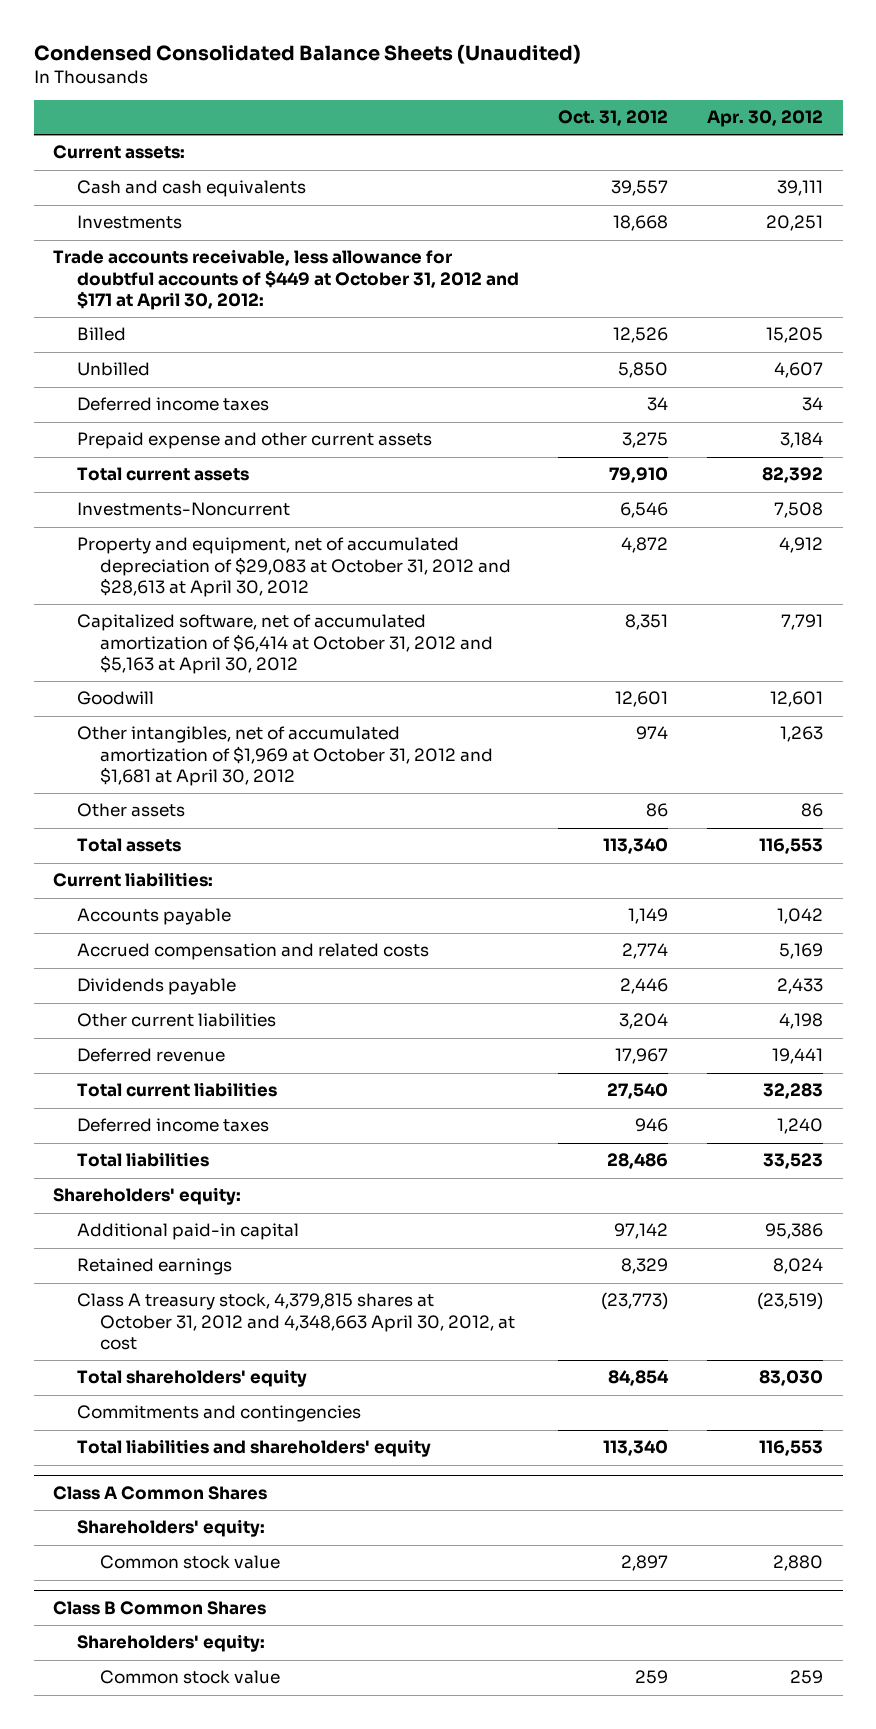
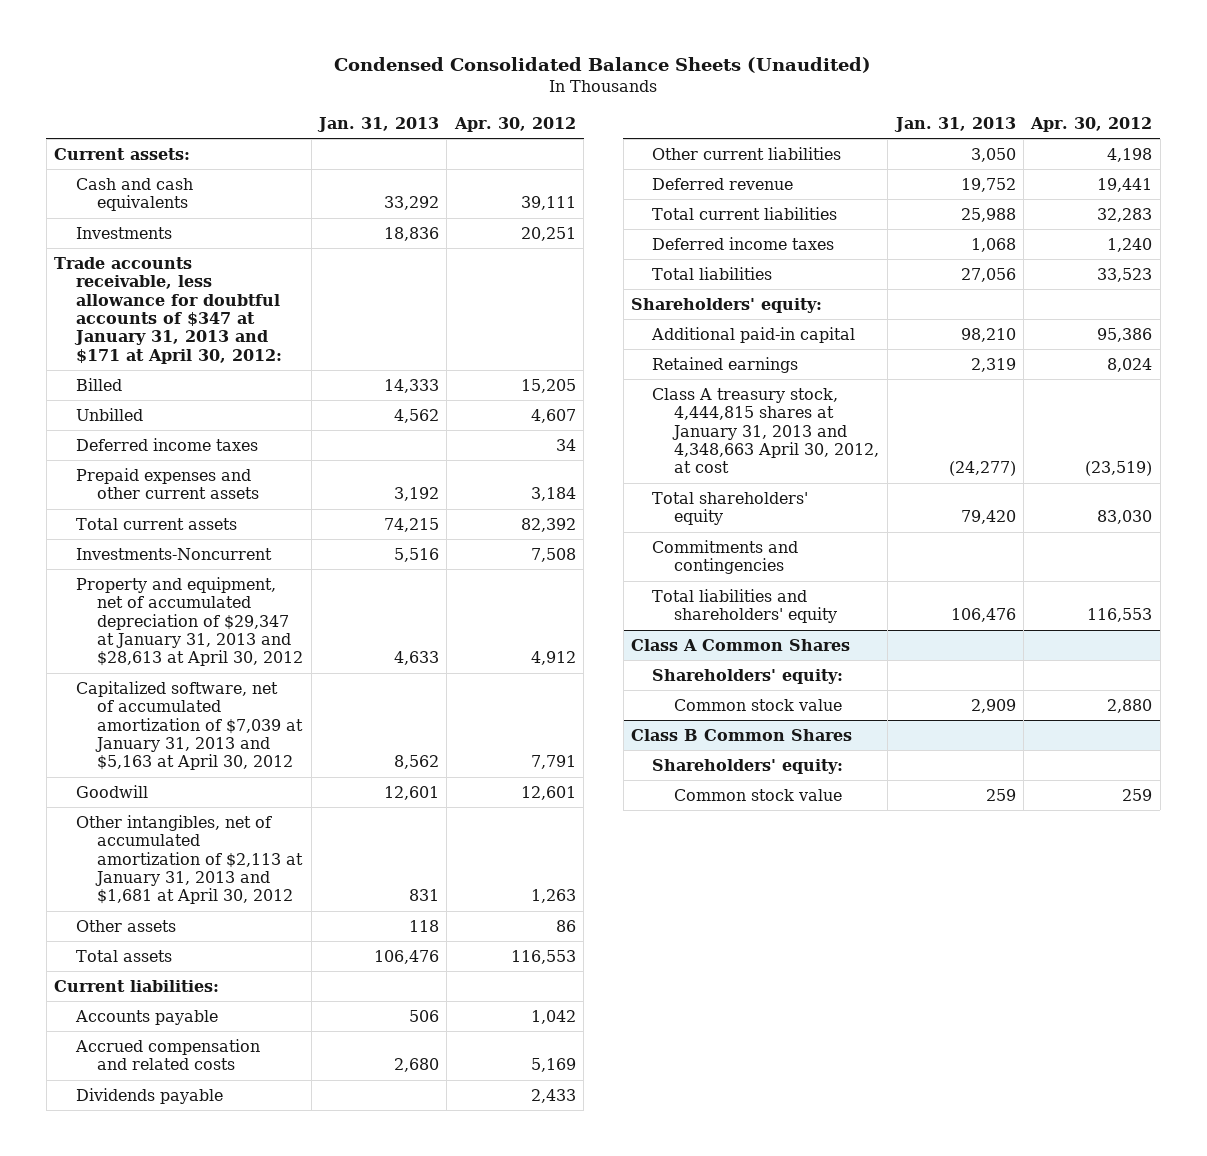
- | Oct. 31, 2012 | Apr. 30, 2012
+ | Jan. 31, 2013 | Apr. 30, 2012
- Trade accounts receivable, less allowance for doubtful accounts of $449 at October 31, 2012 and $171 at April 30, 2012:
+ Trade accounts receivable, less allowance for doubtful accounts of $347 at January 31, 2013 and $171 at April 30, 2012:
- Prepaid expense and other current assets | 3,275 | 3,184
+ Prepaid expenses and other current assets | 3,192 | 3,184
- Property and equipment, net of accumulated depreciation of $29,083 at October 31, 2012 and $28,613 at April 30, 2012 | 4,872 | 4,912
- Capitalized software, net of accumulated amortization of $6,414 at October 31, 2012 and $5,163 at April 30, 2012 | 8,351 | 7,791
+ Property and equipment, net of accumulated depreciation of $29,347 at January 31, 2013 and $28,613 at April 30, 2012 | 4,633 | 4,912
+ Capitalized software, net of accumulated amortization of $7,039 at January 31, 2013 and $5,163 at April 30, 2012 | 8,562 | 7,791
- Other intangibles, net of accumulated amortization of $1,969 at October 31, 2012 and $1,681 at April 30, 2012 | 974 | 1,263
+ Other intangibles, net of accumulated amortization of $2,113 at January 31, 2013 and $1,681 at April 30, 2012 | 831 | 1,263
- Class A treasury stock, 4,379,815 shares at October 31, 2012 and 4,348,663 April 30, 2012, at cost | (23,773) | (23,519)
+ Class A treasury stock, 4,444,815 shares at January 31, 2013 and 4,348,663 April 30, 2012, at cost | (24,277) | (23,519)

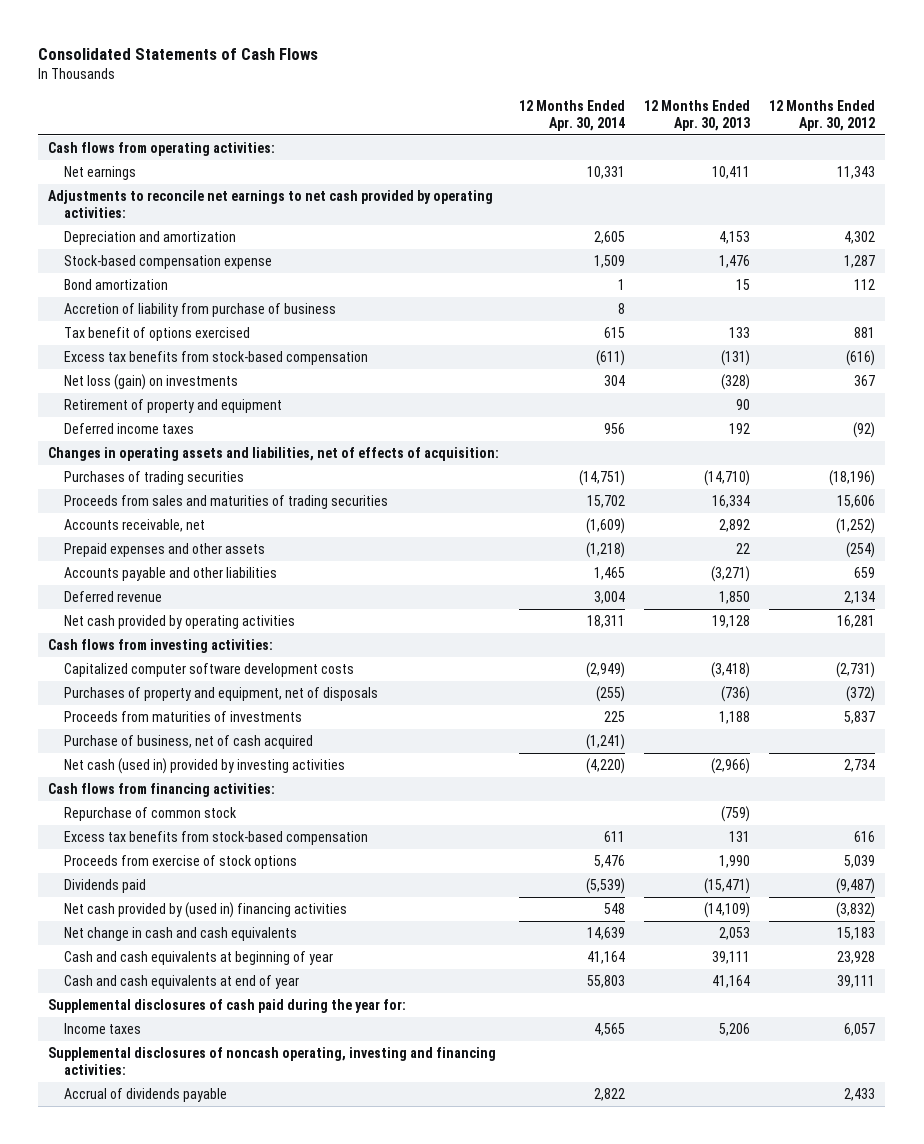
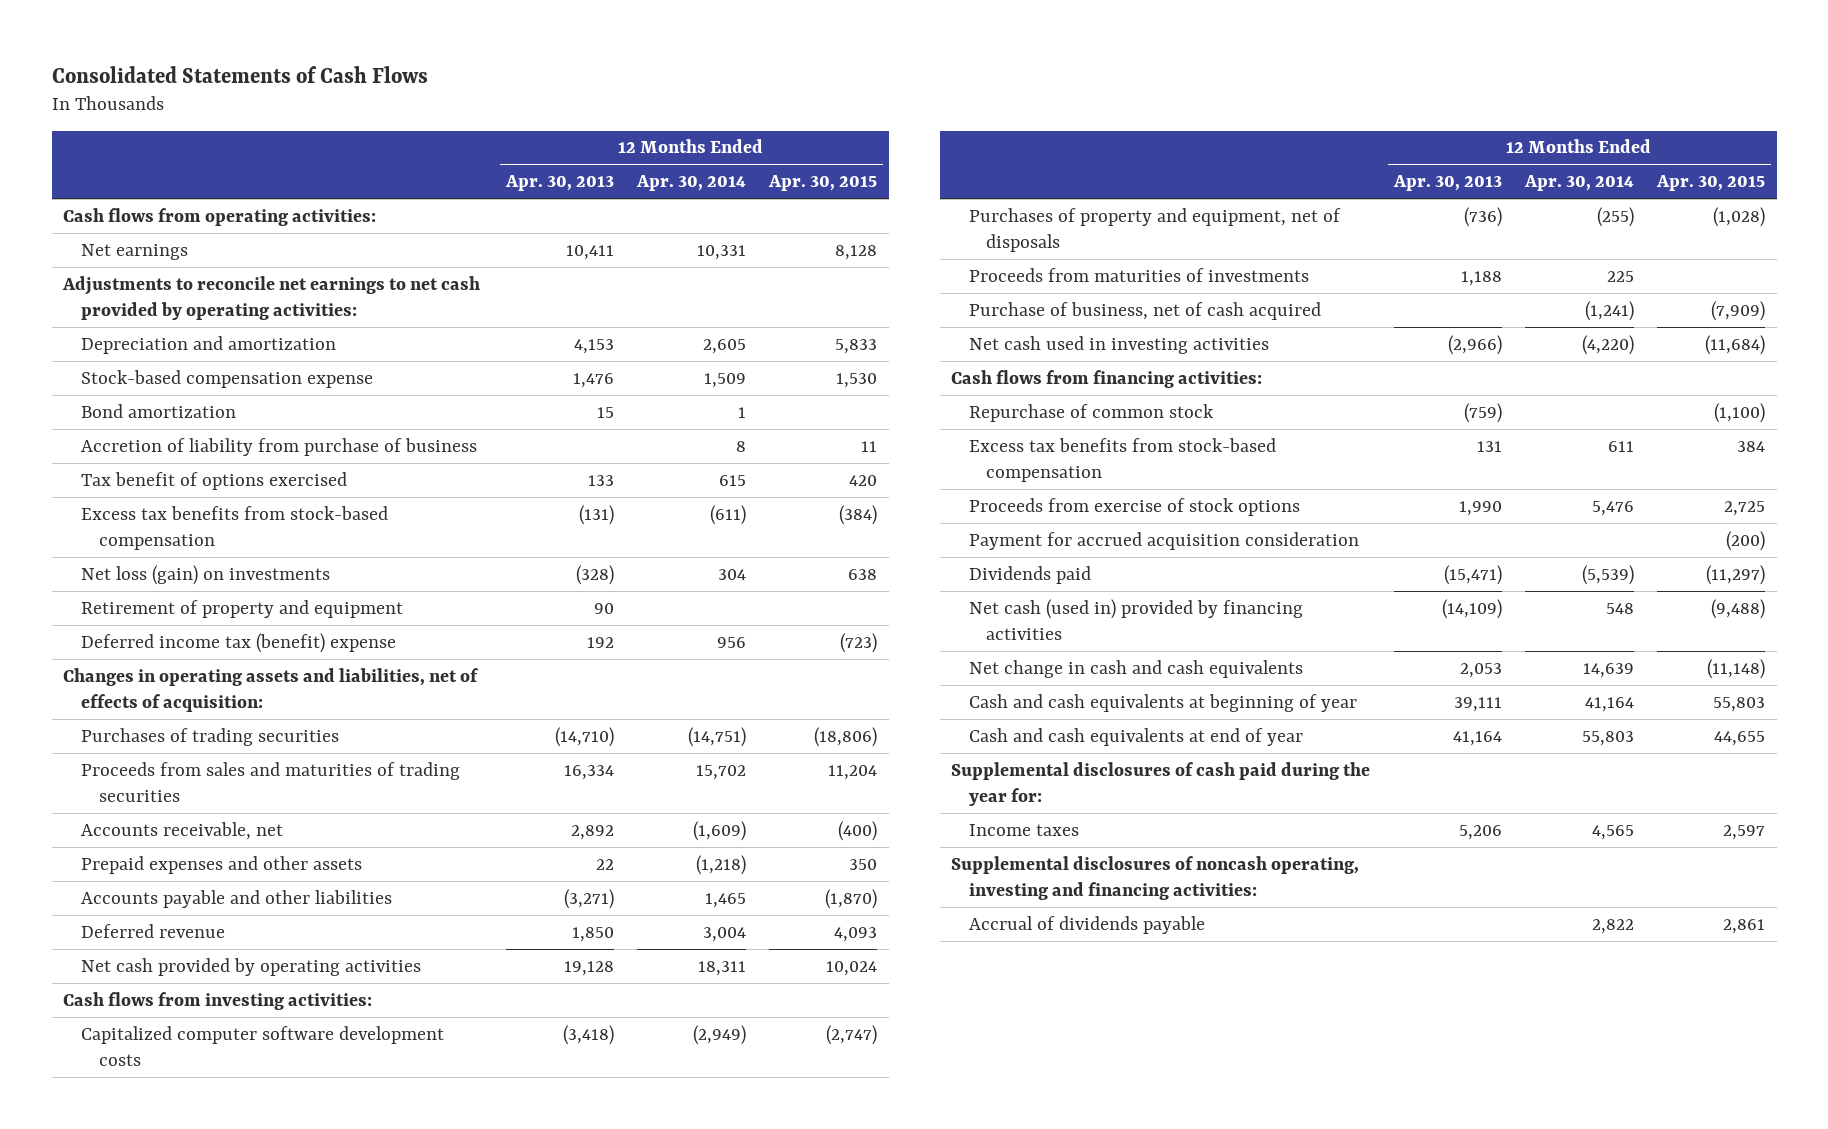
- | 12 Months Ended Apr. 30, 2014 | 12 Months Ended Apr. 30, 2013 | 12 Months Ended Apr. 30, 2012
+ | 12 Months Ended Apr. 30, 2013 | 12 Months Ended Apr. 30, 2014 | 12 Months Ended Apr. 30, 2015
- Deferred income taxes | 956 | 192 | (92)
+ Deferred income tax (benefit) expense | 192 | 956 | (723)
- Net cash (used in) provided by investing activities | (4,220) | (2,966) | 2,734
+ Net cash used in investing activities | (2,966) | (4,220) | (11,684)
+ Payment for accrued acquisition consideration | | | (200)
- Net cash provided by (used in) financing activities | 548 | (14,109) | (3,832)
+ Net cash (used in) provided by financing activities | (14,109) | 548 | (9,488)

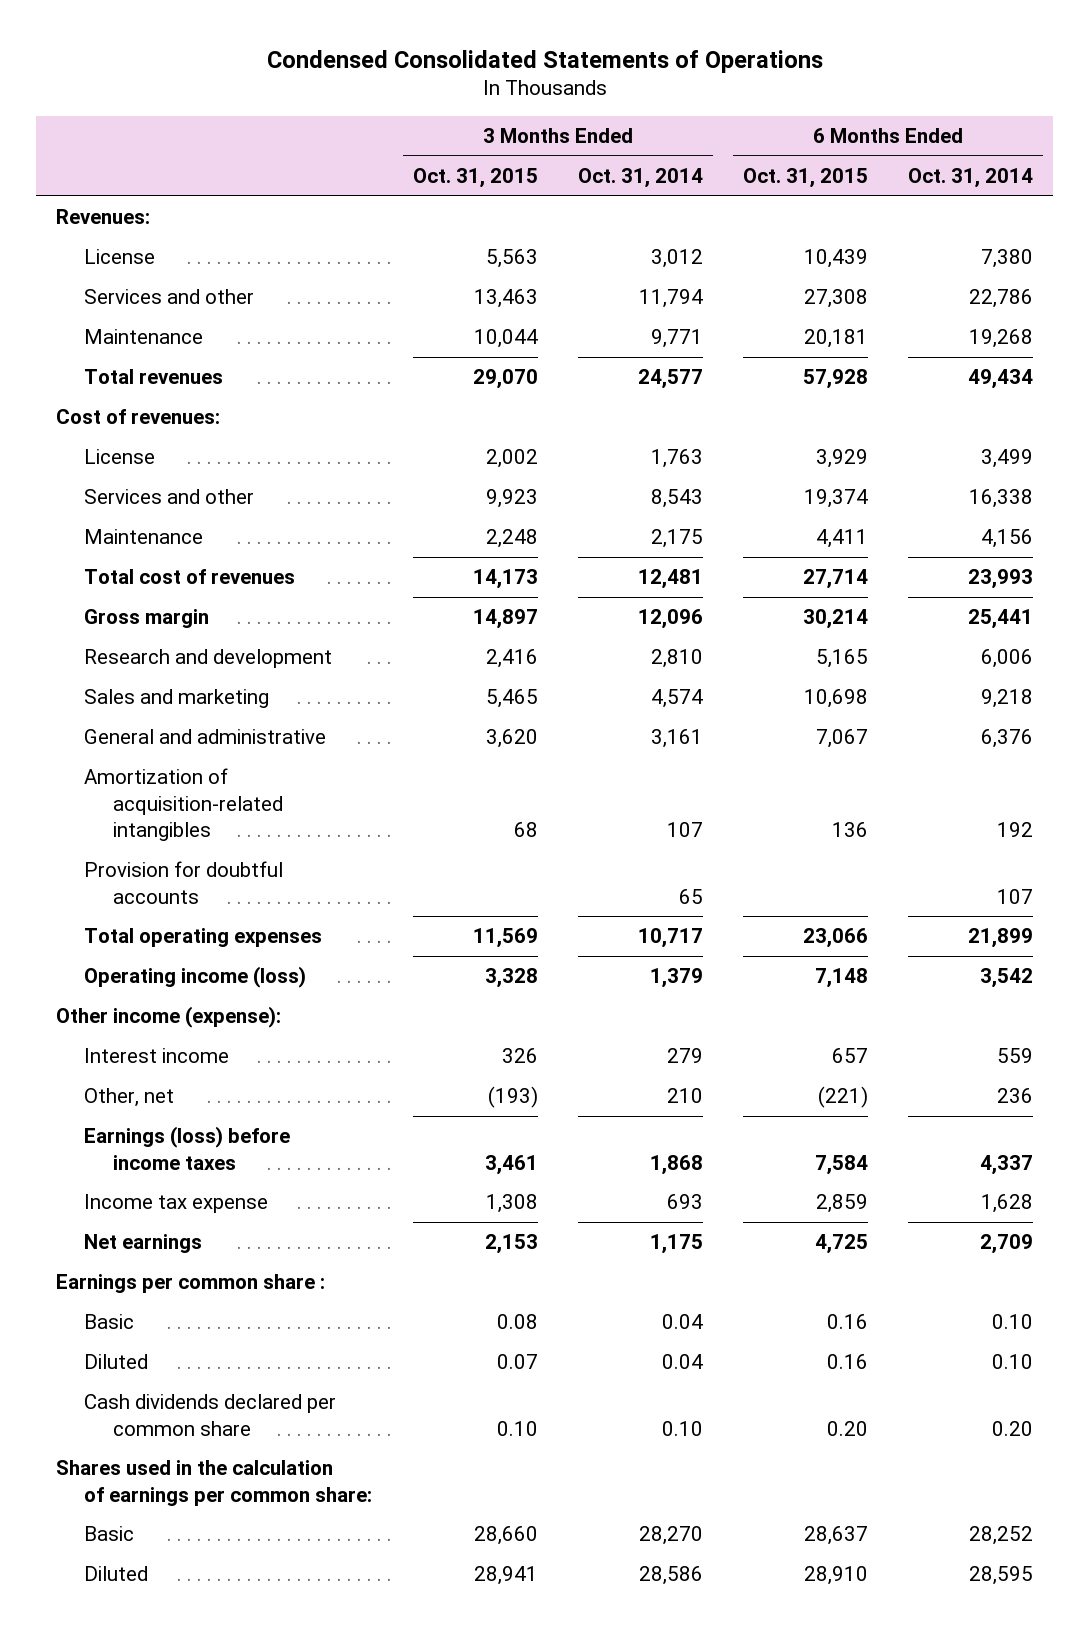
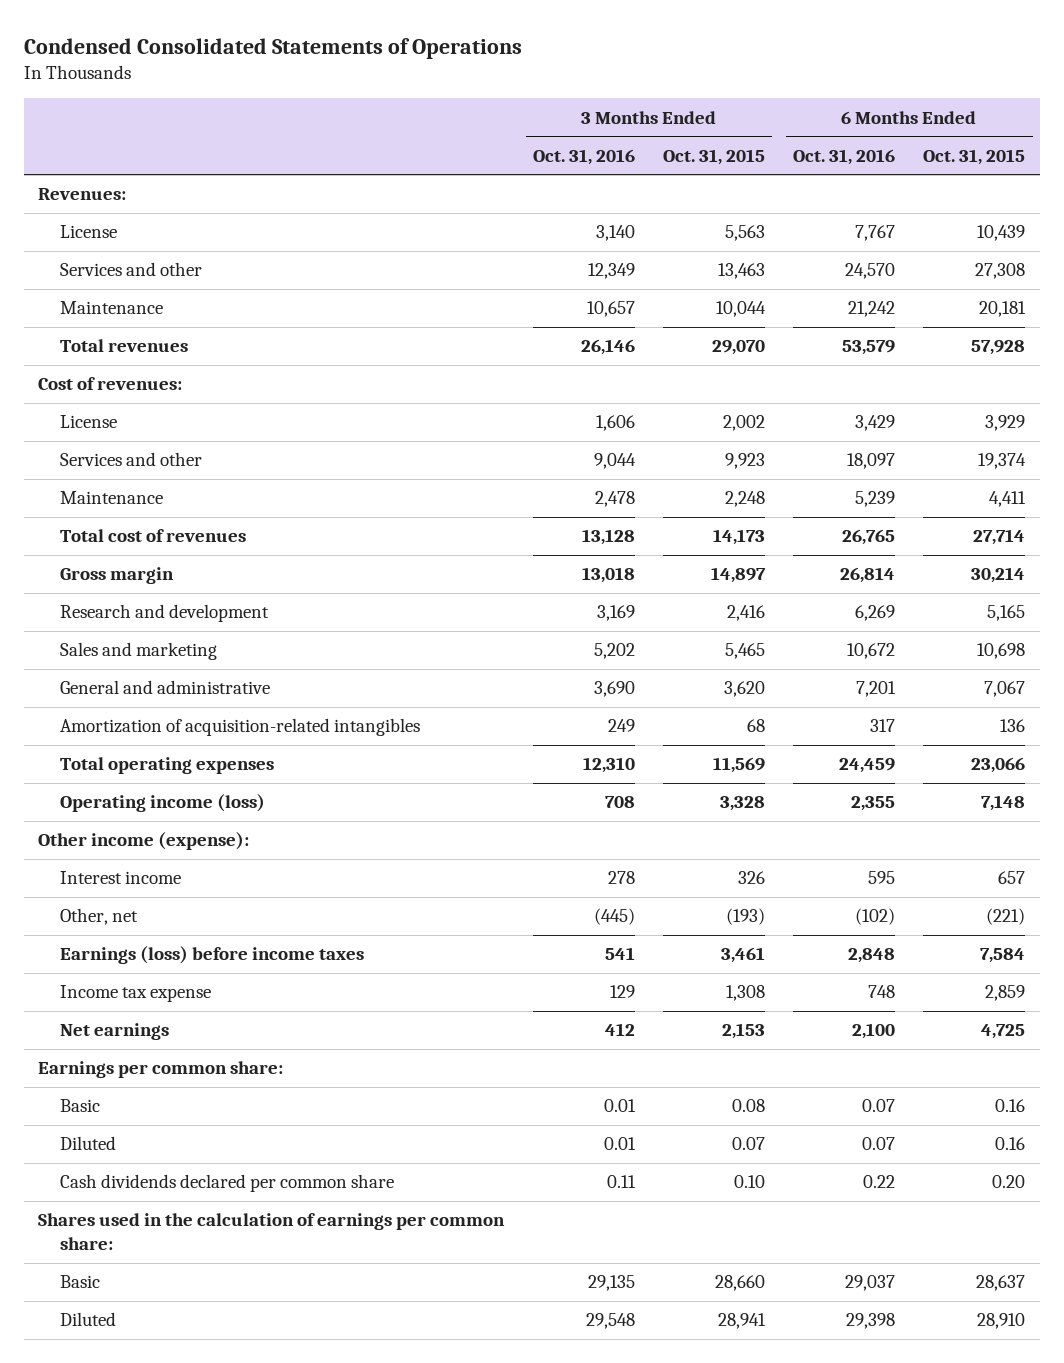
- | 3 Months Ended Oct. 31, 2015 | 3 Months Ended Oct. 31, 2014 | 6 Months Ended Oct. 31, 2015 | 6 Months Ended Oct. 31, 2014
+ | 3 Months Ended Oct. 31, 2016 | 3 Months Ended Oct. 31, 2015 | 6 Months Ended Oct. 31, 2016 | 6 Months Ended Oct. 31, 2015
- Provision for doubtful accounts | | 65 | | 107
- Earnings per common share :
+ Earnings per common share:

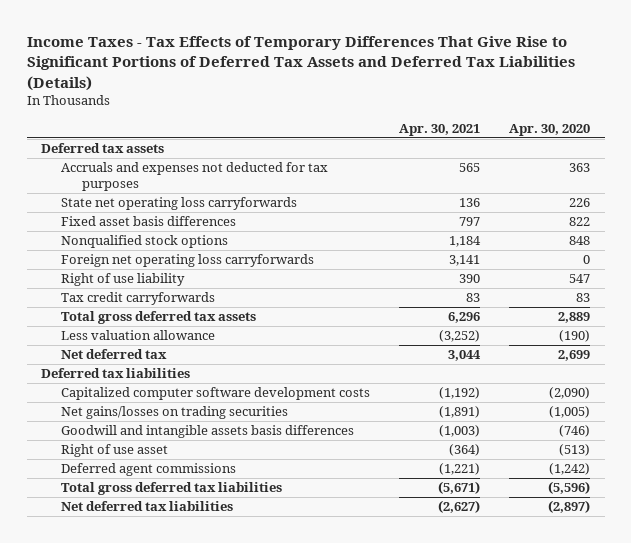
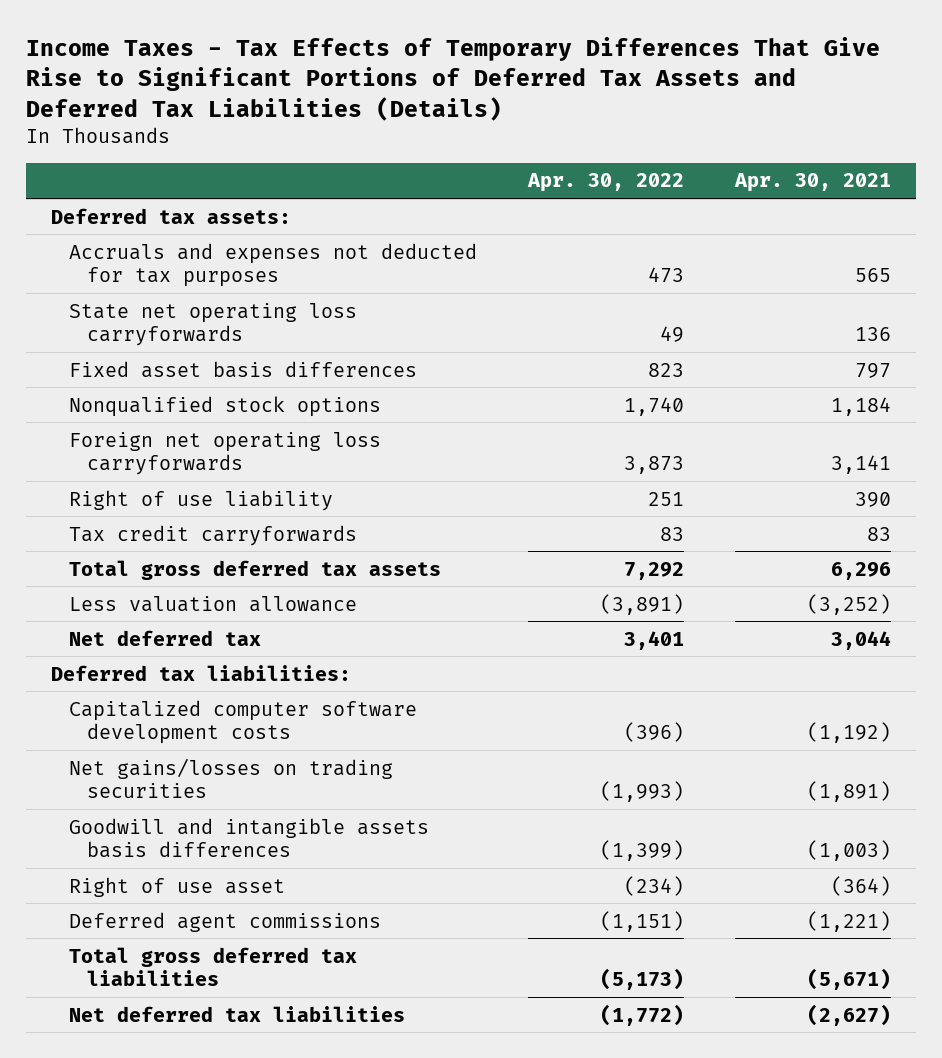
- | Apr. 30, 2021 | Apr. 30, 2020
+ | Apr. 30, 2022 | Apr. 30, 2021
- Deferred tax assets
+ Deferred tax assets:
- Deferred tax liabilities
+ Deferred tax liabilities:

